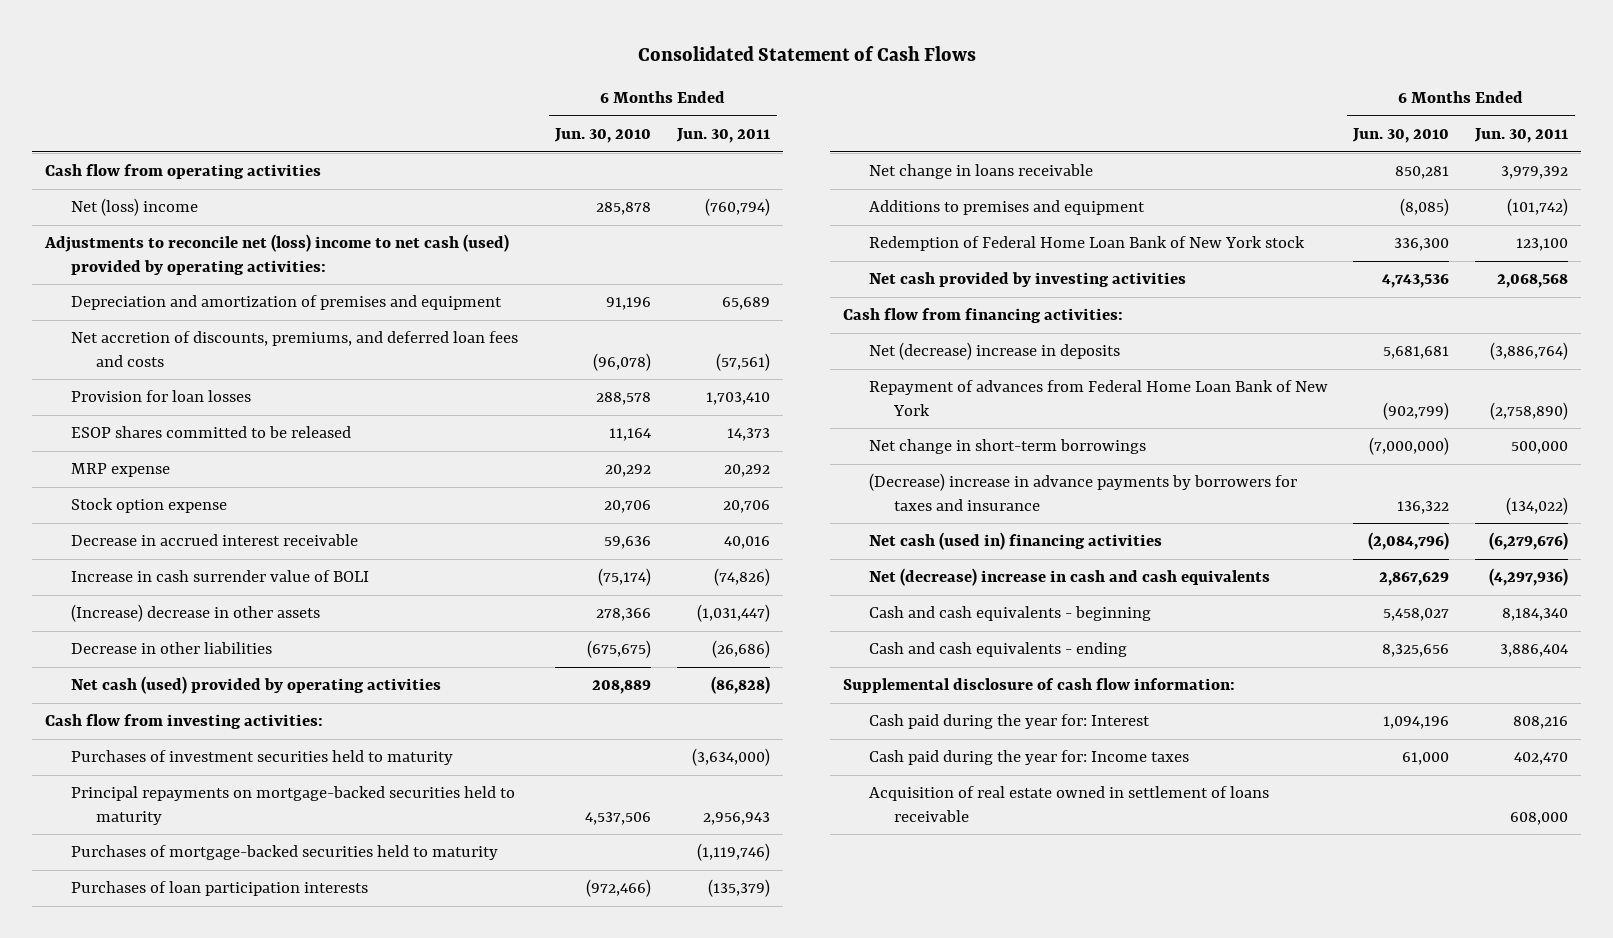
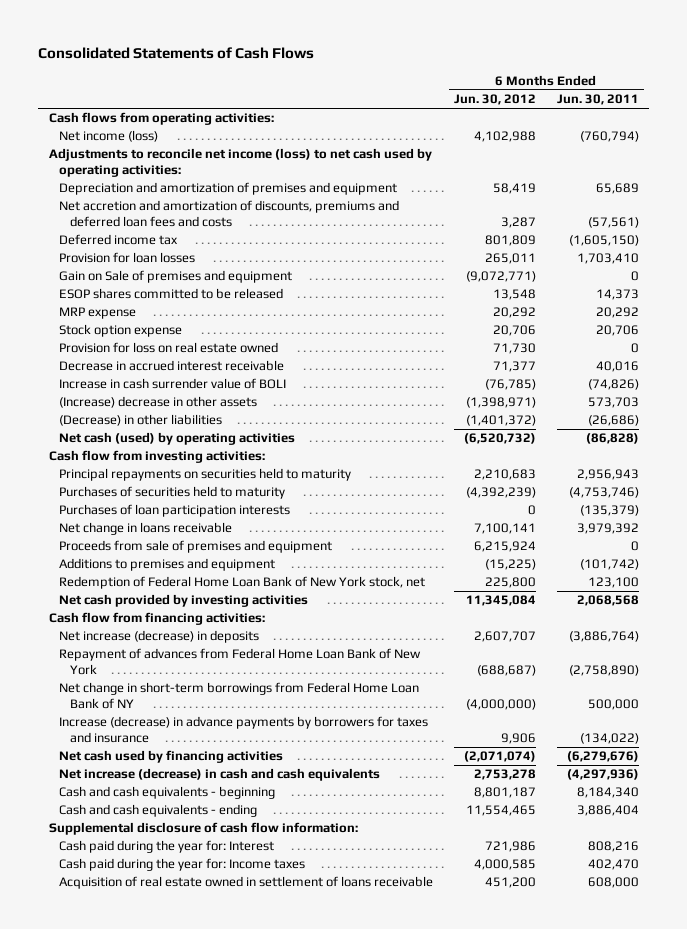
- Consolidated Statement of Cash Flows
+ Consolidated Statements of Cash Flows
- | 6 Months Ended Jun. 30, 2010 | 6 Months Ended Jun. 30, 2011
+ | 6 Months Ended Jun. 30, 2012 | 6 Months Ended Jun. 30, 2011
- Cash flow from operating activities
- Net (loss) income | 285,878 | (760,794)
- Adjustments to reconcile net (loss) income to net cash (used) provided by operating activities:
+ Cash flows from operating activities:
+ Net income (loss) | 4,102,988 | (760,794)
+ Adjustments to reconcile net income (loss) to net cash used by operating activities:
- Net accretion of discounts, premiums, and deferred loan fees and costs | (96,078) | (57,561)
+ Net accretion and amortization of discounts, premiums and deferred loan fees and costs | 3,287 | (57,561)
+ Deferred income tax | 801,809 | (1,605,150)
+ Gain on Sale of premises and equipment | (9,072,771) | 0
+ Provision for loss on real estate owned | 71,730 | 0
- (Increase) decrease in other assets | 278,366 | (1,031,447)
- Decrease in other liabilities | (675,675) | (26,686)
- Net cash (used) provided by operating activities | 208,889 | (86,828)
+ (Increase) decrease in other assets | (1,398,971) | 573,703
+ (Decrease) in other liabilities | (1,401,372) | (26,686)
+ Net cash (used) by operating activities | (6,520,732) | (86,828)
- Purchases of investment securities held to maturity | | (3,634,000)
- Principal repayments on mortgage-backed securities held to maturity | 4,537,506 | 2,956,943
- Purchases of mortgage-backed securities held to maturity | | (1,119,746)
+ Principal repayments on securities held to maturity | 2,210,683 | 2,956,943
+ Purchases of securities held to maturity | (4,392,239) | (4,753,746)
+ Proceeds from sale of premises and equipment | 6,215,924 | 0
- Redemption of Federal Home Loan Bank of New York stock | 336,300 | 123,100
+ Redemption of Federal Home Loan Bank of New York stock, net | 225,800 | 123,100
- Net (decrease) increase in deposits | 5,681,681 | (3,886,764)
+ Net increase (decrease) in deposits | 2,607,707 | (3,886,764)
- Net change in short-term borrowings | (7,000,000) | 500,000
- (Decrease) increase in advance payments by borrowers for taxes and insurance | 136,322 | (134,022)
- Net cash (used in) financing activities | (2,084,796) | (6,279,676)
- Net (decrease) increase in cash and cash equivalents | 2,867,629 | (4,297,936)
+ Net change in short-term borrowings from Federal Home Loan Bank of NY | (4,000,000) | 500,000
+ Increase (decrease) in advance payments by borrowers for taxes and insurance | 9,906 | (134,022)
+ Net cash used by financing activities | (2,071,074) | (6,279,676)
+ Net increase (decrease) in cash and cash equivalents | 2,753,278 | (4,297,936)

